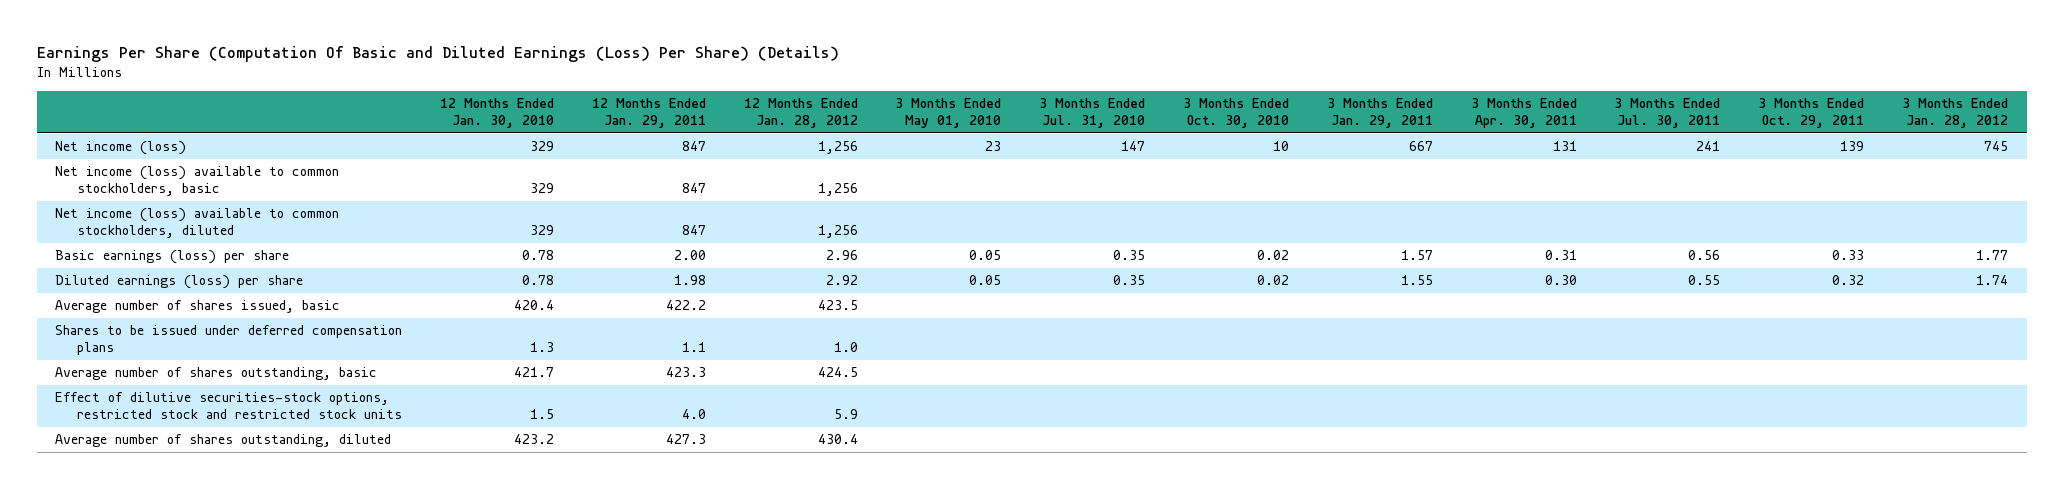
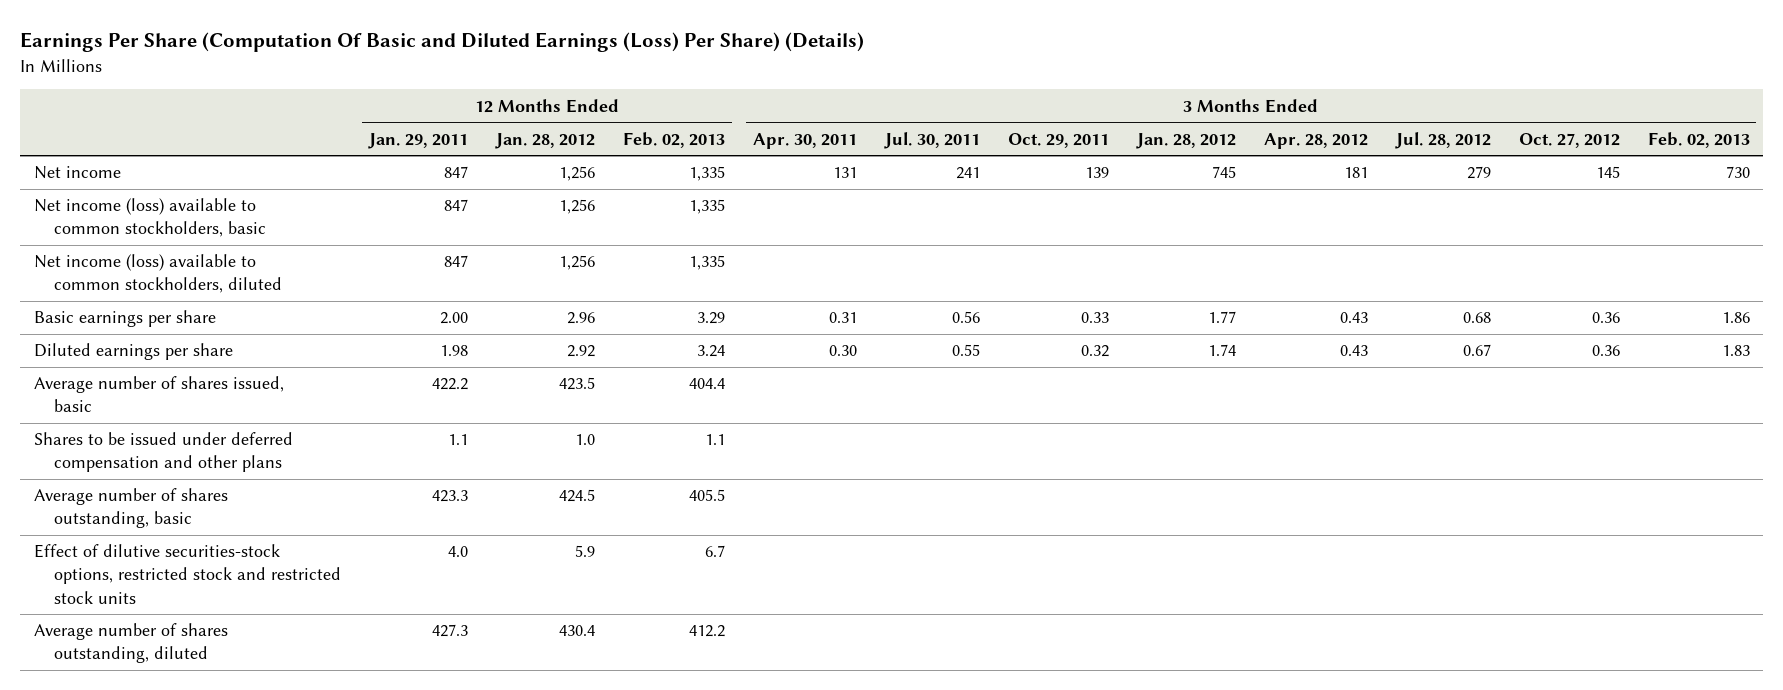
- | 12 Months Ended Jan. 30, 2010 | 12 Months Ended Jan. 29, 2011 | 12 Months Ended Jan. 28, 2012 | 3 Months Ended May 01, 2010 | 3 Months Ended Jul. 31, 2010 | 3 Months Ended Oct. 30, 2010 | 3 Months Ended Jan. 29, 2011 | 3 Months Ended Apr. 30, 2011 | 3 Months Ended Jul. 30, 2011 | 3 Months Ended Oct. 29, 2011 | 3 Months Ended Jan. 28, 2012
+ | 12 Months Ended Jan. 29, 2011 | 12 Months Ended Jan. 28, 2012 | 12 Months Ended Feb. 02, 2013 | 3 Months Ended Apr. 30, 2011 | 3 Months Ended Jul. 30, 2011 | 3 Months Ended Oct. 29, 2011 | 3 Months Ended Jan. 28, 2012 | 3 Months Ended Apr. 28, 2012 | 3 Months Ended Jul. 28, 2012 | 3 Months Ended Oct. 27, 2012 | 3 Months Ended Feb. 02, 2013
- Net income (loss) | 329 | 847 | 1,256 | 23 | 147 | 10 | 667 | 131 | 241 | 139 | 745
+ Net income | 847 | 1,256 | 1,335 | 131 | 241 | 139 | 745 | 181 | 279 | 145 | 730
- Basic earnings (loss) per share | 0.78 | 2.00 | 2.96 | 0.05 | 0.35 | 0.02 | 1.57 | 0.31 | 0.56 | 0.33 | 1.77
- Diluted earnings (loss) per share | 0.78 | 1.98 | 2.92 | 0.05 | 0.35 | 0.02 | 1.55 | 0.30 | 0.55 | 0.32 | 1.74
+ Basic earnings per share | 2.00 | 2.96 | 3.29 | 0.31 | 0.56 | 0.33 | 1.77 | 0.43 | 0.68 | 0.36 | 1.86
+ Diluted earnings per share | 1.98 | 2.92 | 3.24 | 0.30 | 0.55 | 0.32 | 1.74 | 0.43 | 0.67 | 0.36 | 1.83
- Shares to be issued under deferred compensation plans | 1.3 | 1.1 | 1.0 | | | | | | | |
+ Shares to be issued under deferred compensation and other plans | 1.1 | 1.0 | 1.1 | | | | | | | |

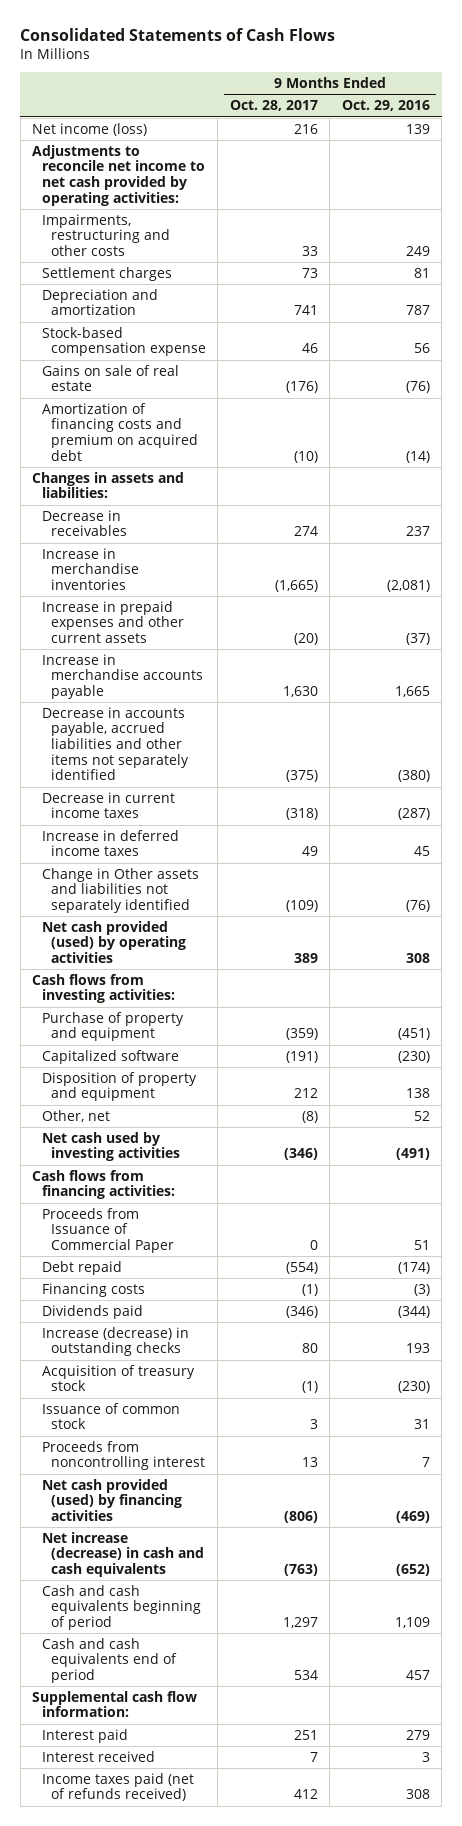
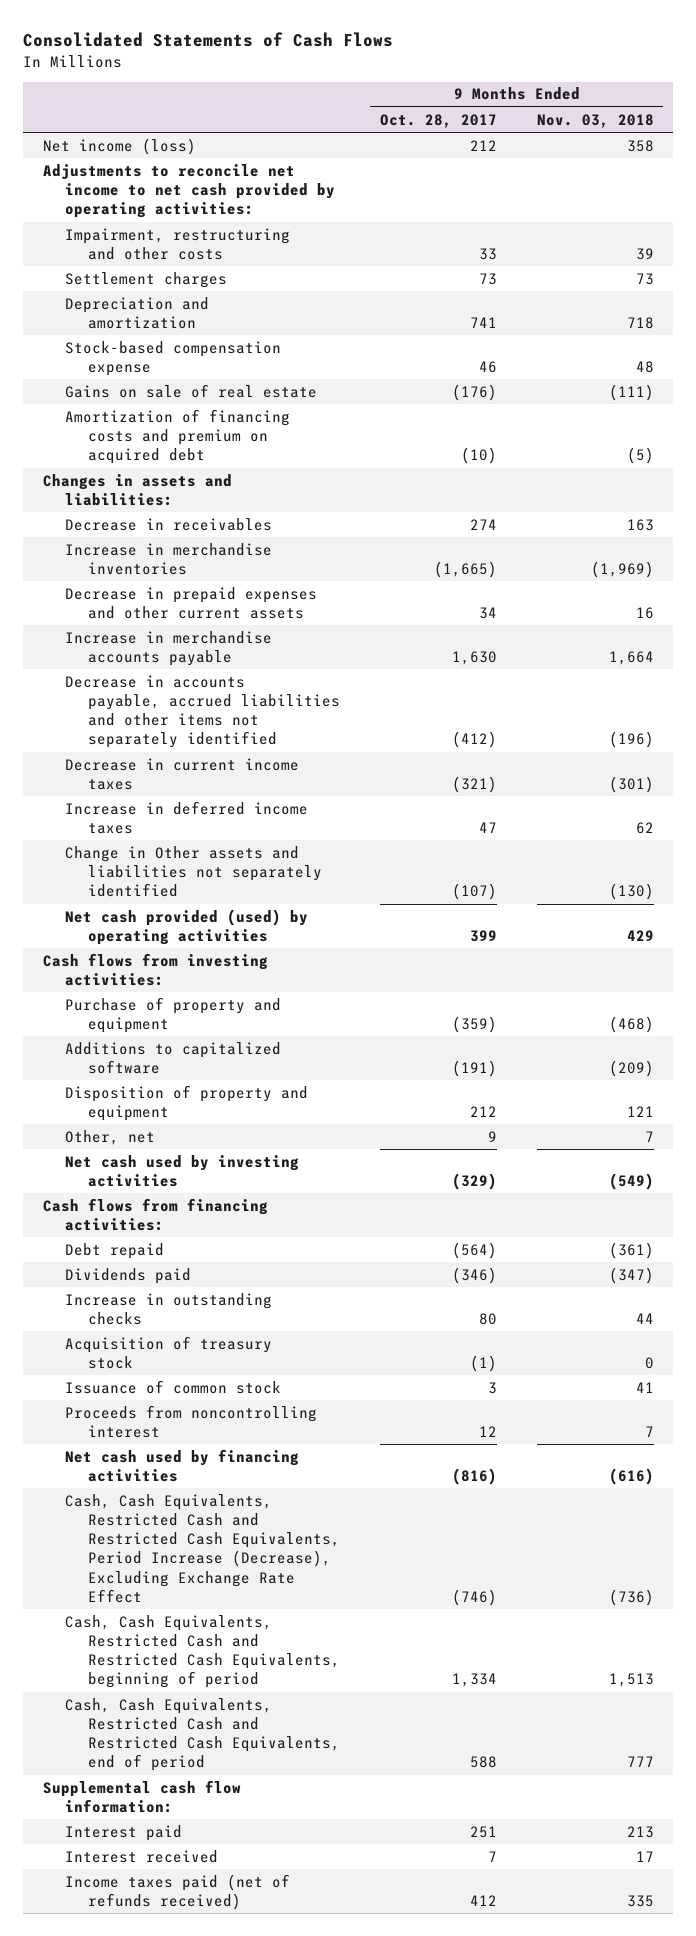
- | 9 Months Ended Oct. 28, 2017 | 9 Months Ended Oct. 29, 2016
+ | 9 Months Ended Oct. 28, 2017 | 9 Months Ended Nov. 03, 2018
- Net income (loss) | 216 | 139
+ Net income (loss) | 212 | 358
- Impairments, restructuring and other costs | 33 | 249
+ Impairment, restructuring and other costs | 33 | 39
- Increase in prepaid expenses and other current assets | (20) | (37)
+ Decrease in prepaid expenses and other current assets | 34 | 16
- Decrease in accounts payable, accrued liabilities and other items not separately identified | (375) | (380)
- Decrease in current income taxes | (318) | (287)
- Increase in deferred income taxes | 49 | 45
- Change in Other assets and liabilities not separately identified | (109) | (76)
- Net cash provided (used) by operating activities | 389 | 308
+ Decrease in accounts payable, accrued liabilities and other items not separately identified | (412) | (196)
+ Decrease in current income taxes | (321) | (301)
+ Increase in deferred income taxes | 47 | 62
+ Change in Other assets and liabilities not separately identified | (107) | (130)
+ Net cash provided (used) by operating activities | 399 | 429
- Capitalized software | (191) | (230)
+ Additions to capitalized software | (191) | (209)
- Other, net | (8) | 52
- Net cash used by investing activities | (346) | (491)
+ Other, net | 9 | 7
+ Net cash used by investing activities | (329) | (549)
- Proceeds from Issuance of Commercial Paper | 0 | 51
- Debt repaid | (554) | (174)
- Financing costs | (1) | (3)
+ Debt repaid | (564) | (361)
- Increase (decrease) in outstanding checks | 80 | 193
+ Increase in outstanding checks | 80 | 44
- Proceeds from noncontrolling interest | 13 | 7
- Net cash provided (used) by financing activities | (806) | (469)
- Net increase (decrease) in cash and cash equivalents | (763) | (652)
- Cash and cash equivalents beginning of period | 1,297 | 1,109
- Cash and cash equivalents end of period | 534 | 457
+ Proceeds from noncontrolling interest | 12 | 7
+ Net cash used by financing activities | (816) | (616)
+ Cash, Cash Equivalents, Restricted Cash and Restricted Cash Equivalents, Period Increase (Decrease), Excluding Exchange Rate Effect | (746) | (736)
+ Cash, Cash Equivalents, Restricted Cash and Restricted Cash Equivalents, beginning of period | 1,334 | 1,513
+ Cash, Cash Equivalents, Restricted Cash and Restricted Cash Equivalents, end of period | 588 | 777

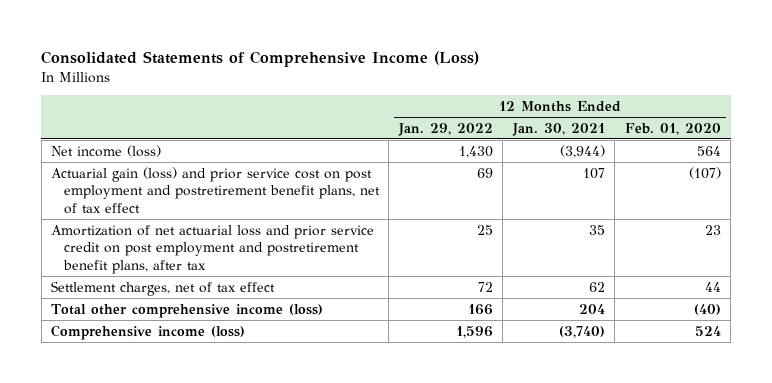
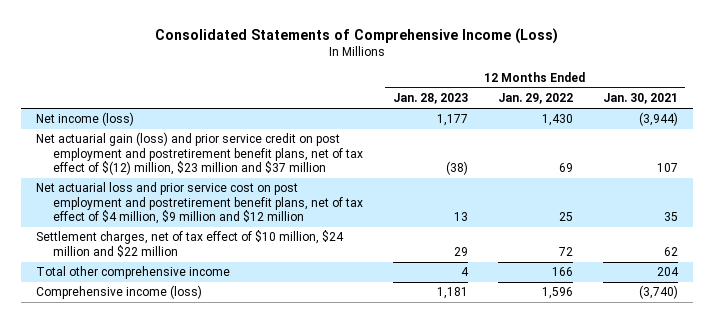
- | 12 Months Ended Jan. 29, 2022 | 12 Months Ended Jan. 30, 2021 | 12 Months Ended Feb. 01, 2020
+ | 12 Months Ended Jan. 28, 2023 | 12 Months Ended Jan. 29, 2022 | 12 Months Ended Jan. 30, 2021
- Actuarial gain (loss) and prior service cost on post employment and postretirement benefit plans, net of tax effect | 69 | 107 | (107)
- Amortization of net actuarial loss and prior service credit on post employment and postretirement benefit plans, after tax | 25 | 35 | 23
- Settlement charges, net of tax effect | 72 | 62 | 44
- Total other comprehensive income (loss) | 166 | 204 | (40)
+ Net actuarial gain (loss) and prior service credit on post employment and postretirement benefit plans, net of tax effect of $(12) million, $23 million and $37 million | (38) | 69 | 107
+ Net actuarial loss and prior service cost on post employment and postretirement benefit plans, net of tax effect of $4 million, $9 million and $12 million | 13 | 25 | 35
+ Settlement charges, net of tax effect of $10 million, $24 million and $22 million | 29 | 72 | 62
+ Total other comprehensive income | 4 | 166 | 204

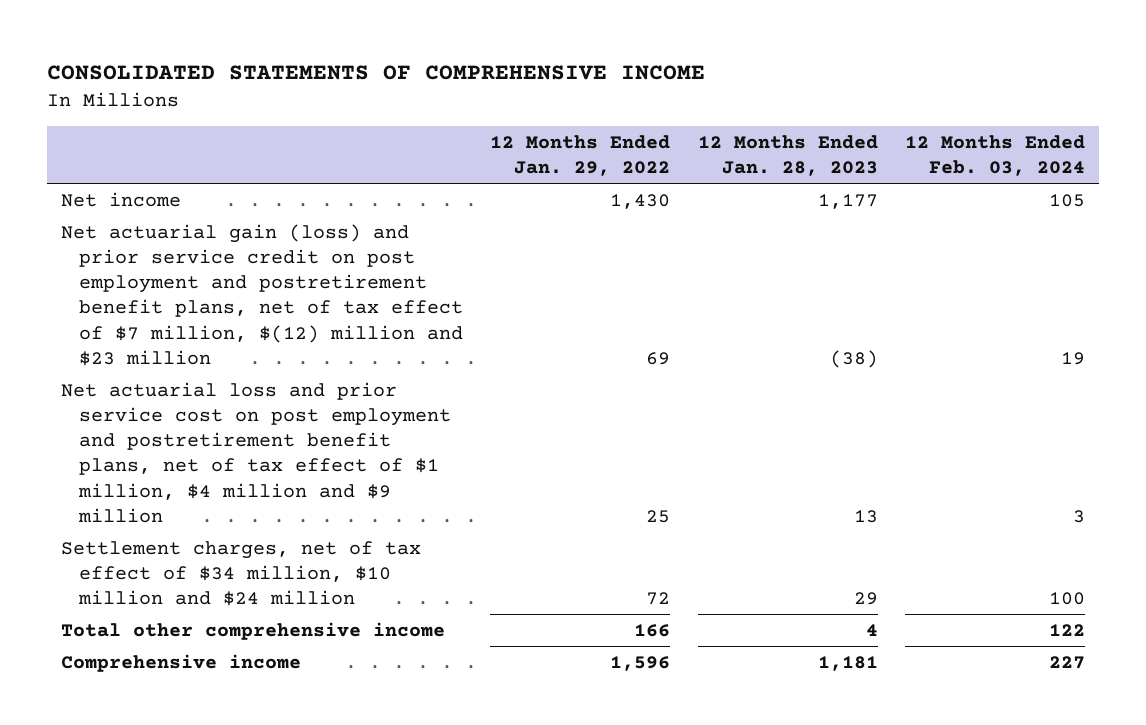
- Consolidated Statements of Comprehensive Income (Loss)
+ CONSOLIDATED STATEMENTS OF COMPREHENSIVE INCOME
- | 12 Months Ended Jan. 28, 2023 | 12 Months Ended Jan. 29, 2022 | 12 Months Ended Jan. 30, 2021
+ | 12 Months Ended Jan. 29, 2022 | 12 Months Ended Jan. 28, 2023 | 12 Months Ended Feb. 03, 2024
- Net income (loss) | 1,177 | 1,430 | (3,944)
- Net actuarial gain (loss) and prior service credit on post employment and postretirement benefit plans, net of tax effect of $(12) million, $23 million and $37 million | (38) | 69 | 107
- Net actuarial loss and prior service cost on post employment and postretirement benefit plans, net of tax effect of $4 million, $9 million and $12 million | 13 | 25 | 35
- Settlement charges, net of tax effect of $10 million, $24 million and $22 million | 29 | 72 | 62
+ Net income | 1,430 | 1,177 | 105
+ Net actuarial gain (loss) and prior service credit on post employment and postretirement benefit plans, net of tax effect of $7 million, $(12) million and $23 million | 69 | (38) | 19
+ Net actuarial loss and prior service cost on post employment and postretirement benefit plans, net of tax effect of $1 million, $4 million and $9 million | 25 | 13 | 3
+ Settlement charges, net of tax effect of $34 million, $10 million and $24 million | 72 | 29 | 100
- Comprehensive income (loss) | 1,181 | 1,596 | (3,740)
+ Comprehensive income | 1,596 | 1,181 | 227

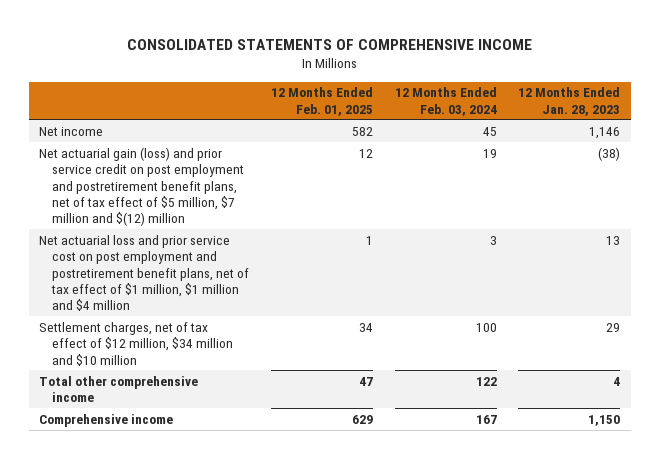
- | 12 Months Ended Jan. 29, 2022 | 12 Months Ended Jan. 28, 2023 | 12 Months Ended Feb. 03, 2024
+ | 12 Months Ended Feb. 01, 2025 | 12 Months Ended Feb. 03, 2024 | 12 Months Ended Jan. 28, 2023
- Net income | 1,430 | 1,177 | 105
- Net actuarial gain (loss) and prior service credit on post employment and postretirement benefit plans, net of tax effect of $7 million, $(12) million and $23 million | 69 | (38) | 19
- Net actuarial loss and prior service cost on post employment and postretirement benefit plans, net of tax effect of $1 million, $4 million and $9 million | 25 | 13 | 3
- Settlement charges, net of tax effect of $34 million, $10 million and $24 million | 72 | 29 | 100
+ Net income | 582 | 45 | 1,146
+ Net actuarial gain (loss) and prior service credit on post employment and postretirement benefit plans, net of tax effect of $5 million, $7 million and $(12) million | 12 | 19 | (38)
+ Net actuarial loss and prior service cost on post employment and postretirement benefit plans, net of tax effect of $1 million, $1 million and $4 million | 1 | 3 | 13
+ Settlement charges, net of tax effect of $12 million, $34 million and $10 million | 34 | 100 | 29
- Comprehensive income | 1,596 | 1,181 | 227
+ Comprehensive income | 629 | 167 | 1,150

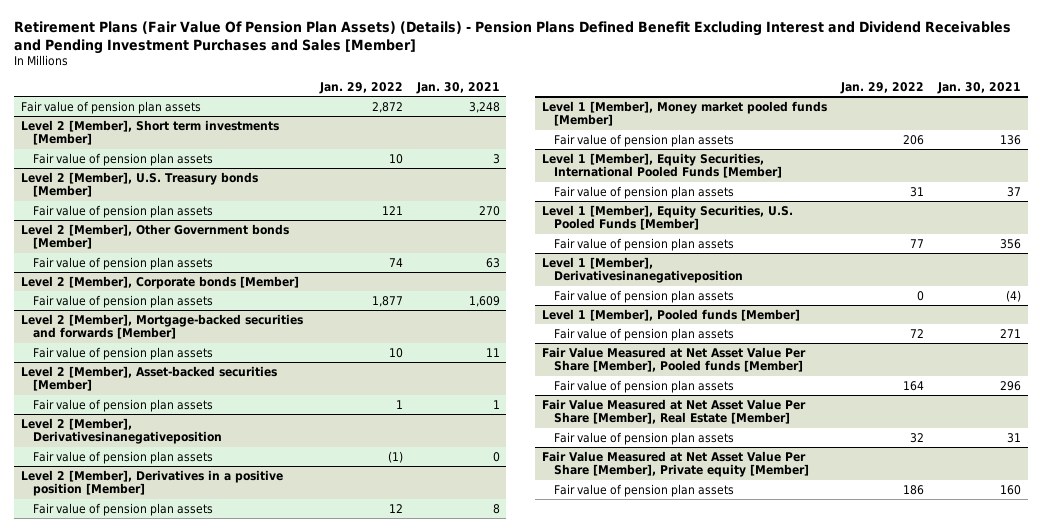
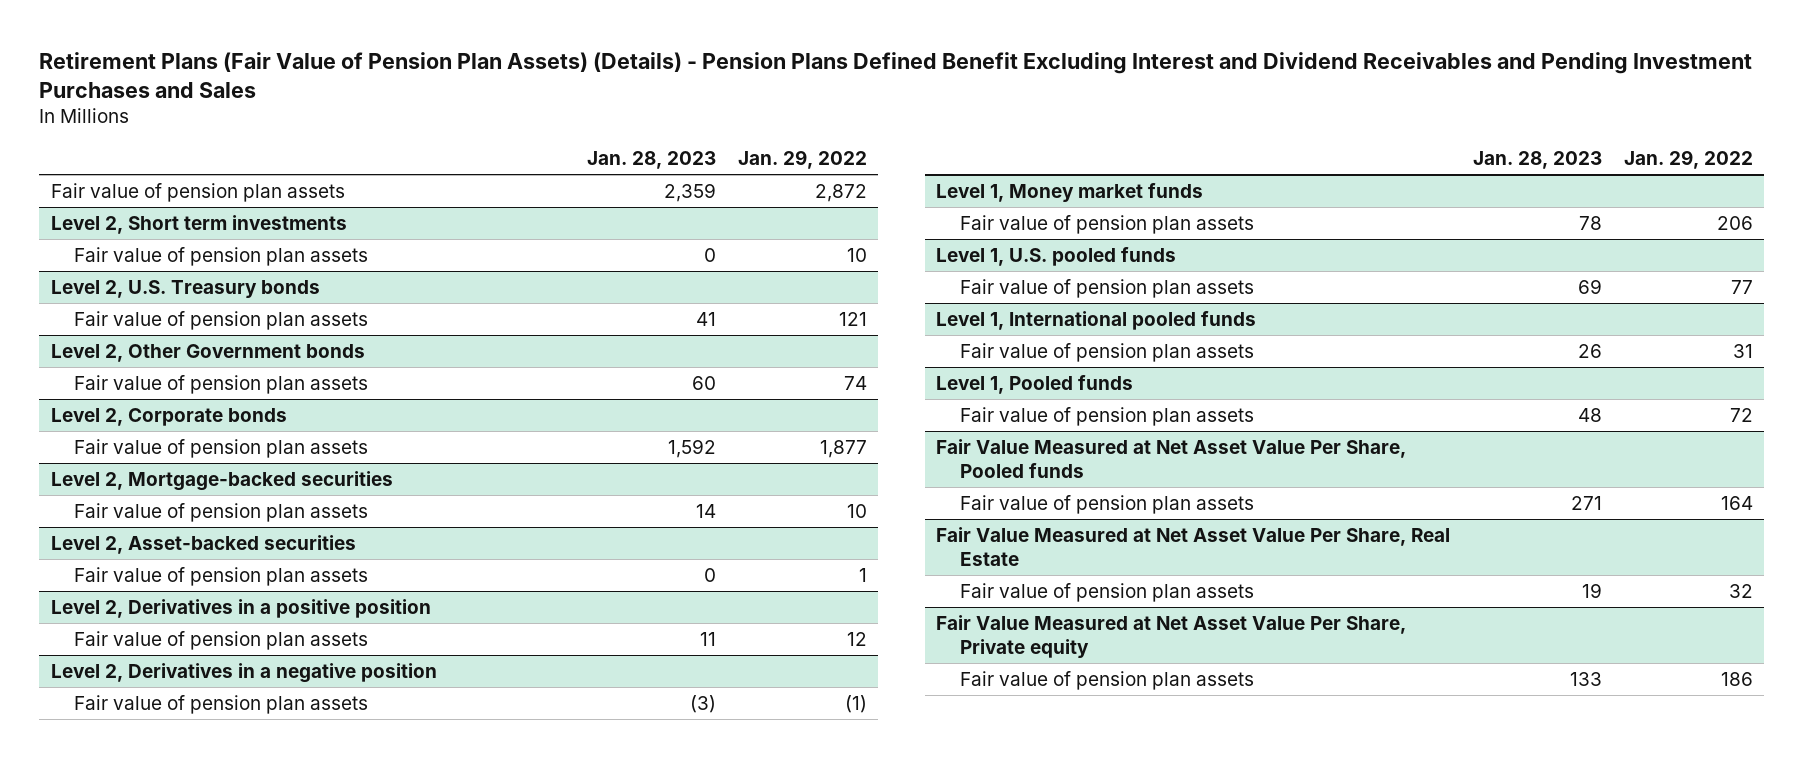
- Retirement Plans (Fair Value Of Pension Plan Assets) (Details) - Pension Plans Defined Benefit Excluding Interest and Dividend Receivables and Pending Investment Purchases and Sales [Member]
+ Retirement Plans (Fair Value of Pension Plan Assets) (Details) - Pension Plans Defined Benefit Excluding Interest and Dividend Receivables and Pending Investment Purchases and Sales
- | Jan. 29, 2022 | Jan. 30, 2021
+ | Jan. 28, 2023 | Jan. 29, 2022
- Level 2 [Member], Short term investments [Member]
+ Level 2, Short term investments
- Level 2 [Member], U.S. Treasury bonds [Member]
+ Level 2, U.S. Treasury bonds
- Level 2 [Member], Other Government bonds [Member]
+ Level 2, Other Government bonds
- Level 2 [Member], Corporate bonds [Member]
+ Level 2, Corporate bonds
- Level 2 [Member], Mortgage-backed securities and forwards [Member]
+ Level 2, Mortgage-backed securities
- Level 2 [Member], Asset-backed securities [Member]
+ Level 2, Asset-backed securities
- Level 2 [Member], Derivativesinanegativeposition
- Fair value of pension plan assets | (1) | 0
- Level 2 [Member], Derivatives in a positive position [Member]
+ Level 2, Derivatives in a positive position
- Level 1 [Member], Money market pooled funds [Member]
+ Level 2, Derivatives in a negative position
+ Fair value of pension plan assets | (3) | (1)
+ Level 1, Money market funds
- Level 1 [Member], Equity Securities, International Pooled Funds [Member]
- Fair value of pension plan assets | 31 | 37
- Level 1 [Member], Equity Securities, U.S. Pooled Funds [Member]
+ Level 1, U.S. pooled funds
- Level 1 [Member], Derivativesinanegativeposition
- Fair value of pension plan assets | 0 | (4)
- Level 1 [Member], Pooled funds [Member]
+ Level 1, International pooled funds
+ Fair value of pension plan assets | 26 | 31
+ Level 1, Pooled funds
- Fair Value Measured at Net Asset Value Per Share [Member], Pooled funds [Member]
+ Fair Value Measured at Net Asset Value Per Share, Pooled funds
- Fair Value Measured at Net Asset Value Per Share [Member], Real Estate [Member]
+ Fair Value Measured at Net Asset Value Per Share, Real Estate
- Fair Value Measured at Net Asset Value Per Share [Member], Private equity [Member]
+ Fair Value Measured at Net Asset Value Per Share, Private equity

